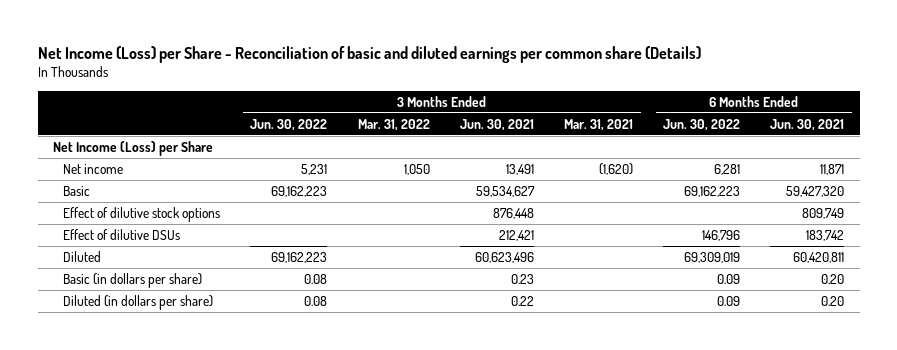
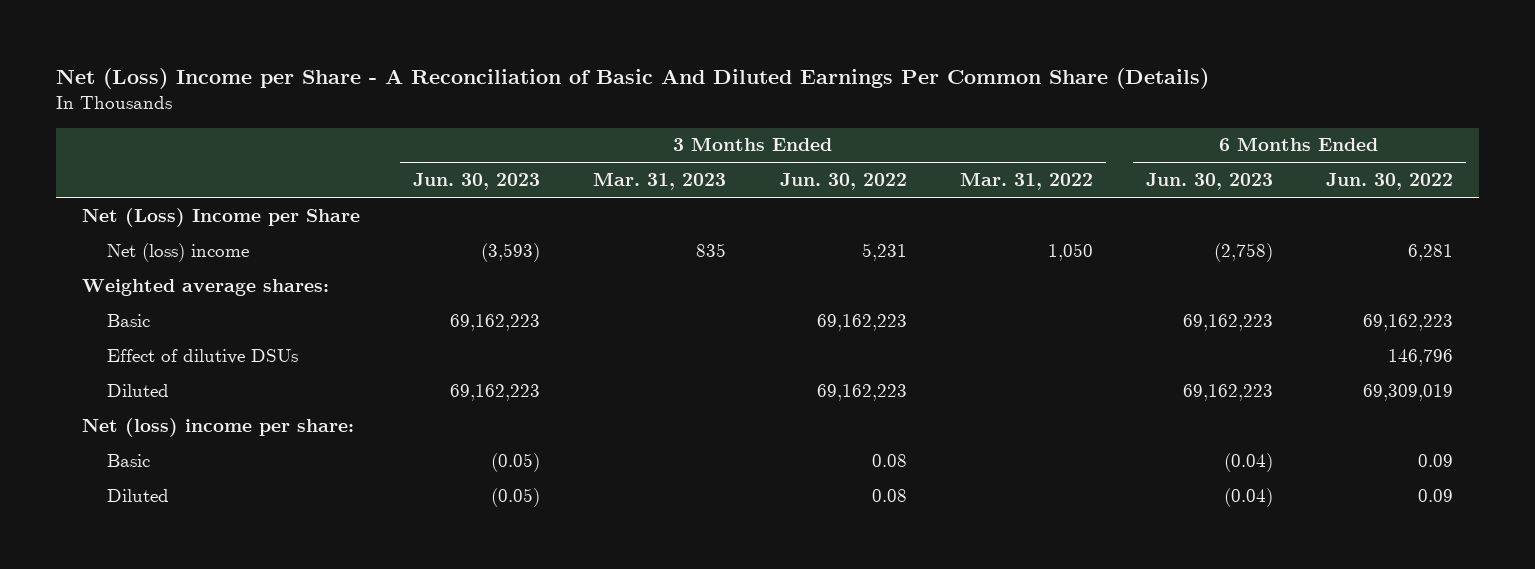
- Net Income (Loss) per Share - Reconciliation of basic and diluted earnings per common share (Details)
+ Net (Loss) Income per Share - A Reconciliation of Basic And Diluted Earnings Per Common Share (Details)
- | 3 Months Ended Jun. 30, 2022 | 3 Months Ended Mar. 31, 2022 | 3 Months Ended Jun. 30, 2021 | 3 Months Ended Mar. 31, 2021 | 6 Months Ended Jun. 30, 2022 | 6 Months Ended Jun. 30, 2021
+ | 3 Months Ended Jun. 30, 2023 | 3 Months Ended Mar. 31, 2023 | 3 Months Ended Jun. 30, 2022 | 3 Months Ended Mar. 31, 2022 | 6 Months Ended Jun. 30, 2023 | 6 Months Ended Jun. 30, 2022
- Net Income (Loss) per Share
- Net income | 5,231 | 1,050 | 13,491 | (1,620) | 6,281 | 11,871
+ Net (Loss) Income per Share
+ Net (loss) income | (3,593) | 835 | 5,231 | 1,050 | (2,758) | 6,281
+ Weighted average shares:
- Effect of dilutive stock options | | | 876,448 | | | 809,749
- Basic (in dollars per share) | 0.08 | | 0.23 | | 0.09 | 0.20
- Diluted (in dollars per share) | 0.08 | | 0.22 | | 0.09 | 0.20
+ Net (loss) income per share:
+ Basic | (0.05) | | 0.08 | | (0.04) | 0.09
+ Diluted | (0.05) | | 0.08 | | (0.04) | 0.09

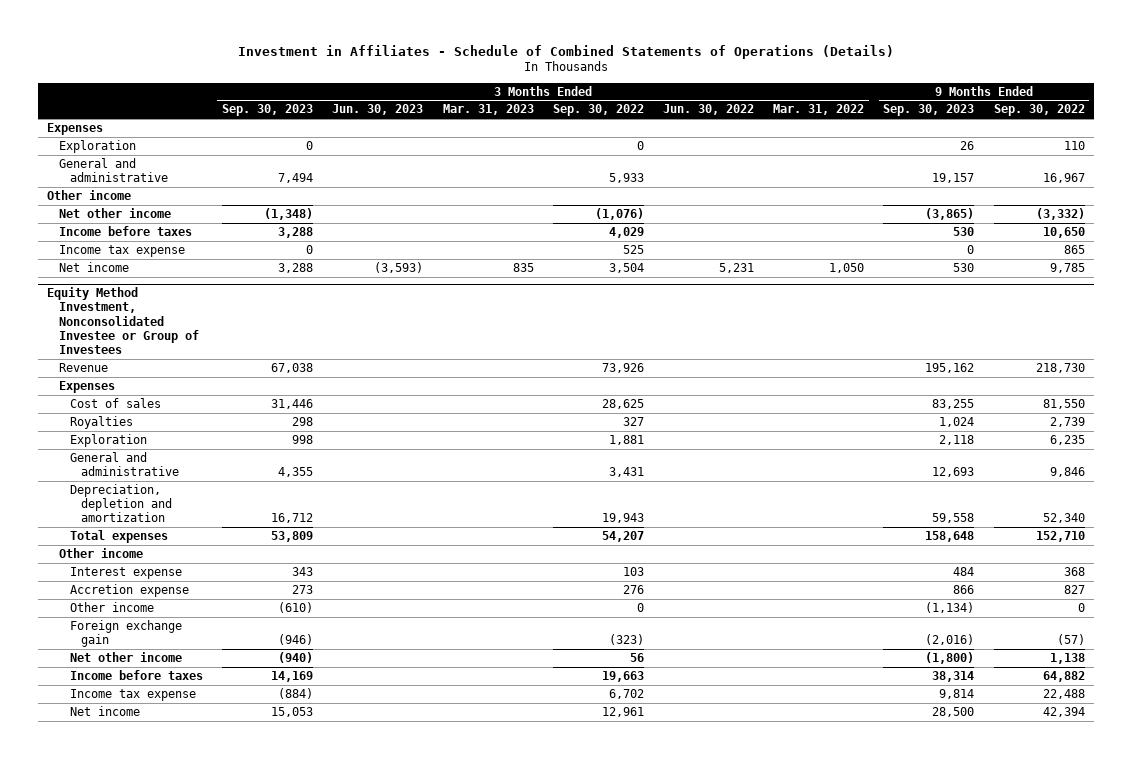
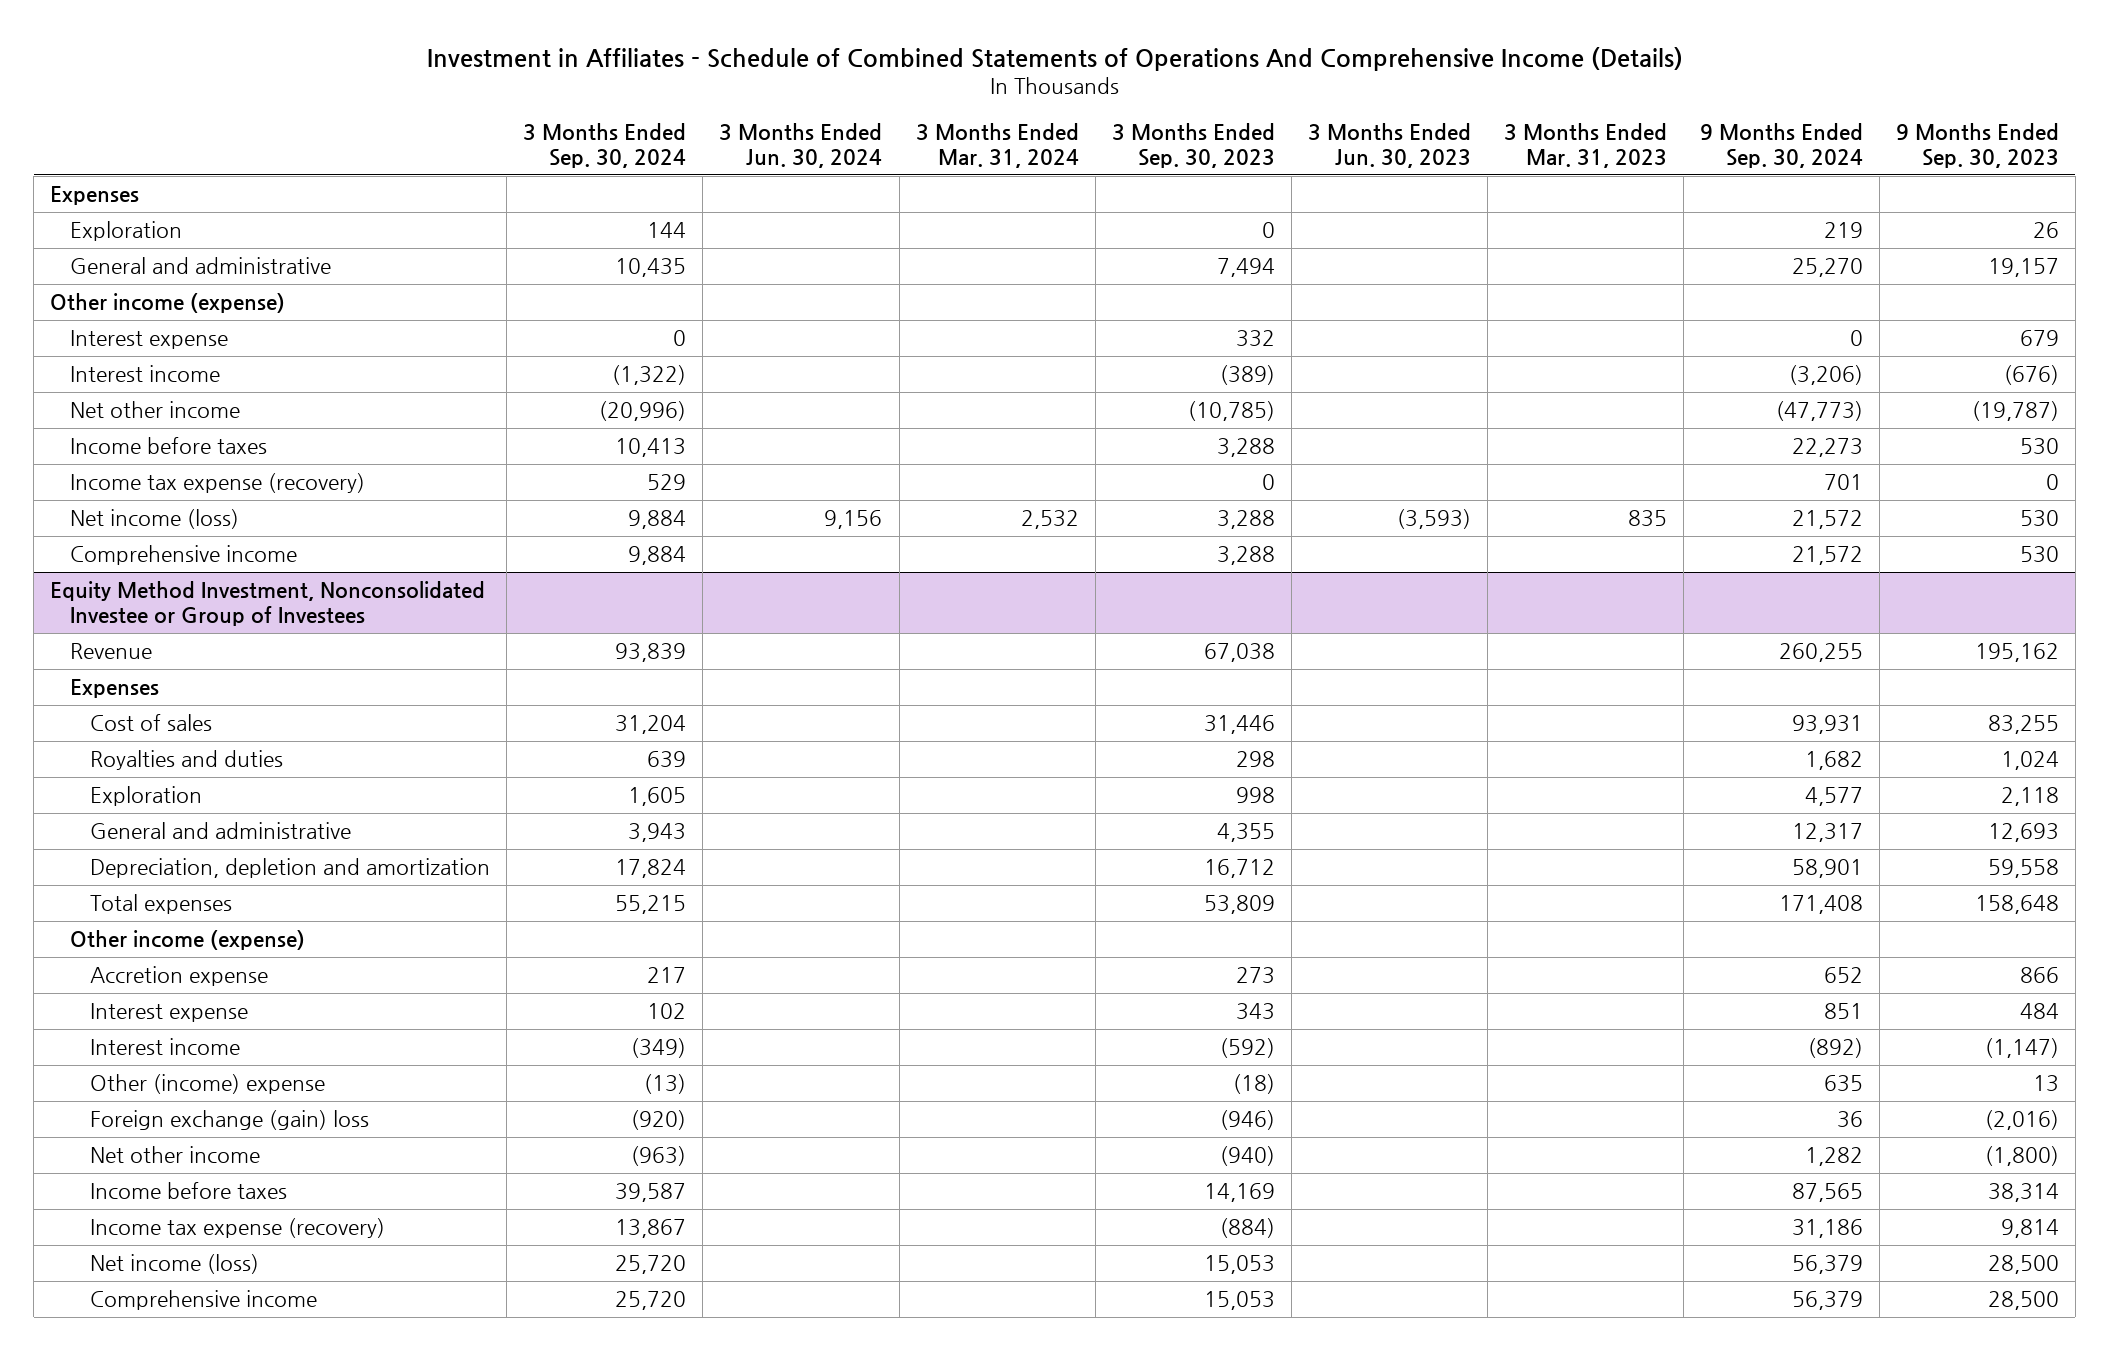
- Investment in Affiliates - Schedule of Combined Statements of Operations (Details)
+ Investment in Affiliates - Schedule of Combined Statements of Operations And Comprehensive Income (Details)
- | 3 Months Ended Sep. 30, 2023 | 3 Months Ended Jun. 30, 2023 | 3 Months Ended Mar. 31, 2023 | 3 Months Ended Sep. 30, 2022 | 3 Months Ended Jun. 30, 2022 | 3 Months Ended Mar. 31, 2022 | 9 Months Ended Sep. 30, 2023 | 9 Months Ended Sep. 30, 2022
+ | 3 Months Ended Sep. 30, 2024 | 3 Months Ended Jun. 30, 2024 | 3 Months Ended Mar. 31, 2024 | 3 Months Ended Sep. 30, 2023 | 3 Months Ended Jun. 30, 2023 | 3 Months Ended Mar. 31, 2023 | 9 Months Ended Sep. 30, 2024 | 9 Months Ended Sep. 30, 2023
- Other income
- Net other income | (1,348) | | | (1,076) | | | (3,865) | (3,332)
+ Other income (expense)
+ Interest expense | 0 | | | 332 | | | 0 | 679
+ Interest income | (1,322) | | | (389) | | | (3,206) | (676)
+ Net other income | (20,996) | | | (10,785) | | | (47,773) | (19,787)
- Income tax expense | 0 | | | 525 | | | 0 | 865
- Net income | 3,288 | (3,593) | 835 | 3,504 | 5,231 | 1,050 | 530 | 9,785
+ Income tax expense (recovery) | 529 | | | 0 | | | 701 | 0
+ Net income (loss) | 9,884 | 9,156 | 2,532 | 3,288 | (3,593) | 835 | 21,572 | 530
+ Comprehensive income | 9,884 | | | 3,288 | | | 21,572 | 530
@ Equity Method Investment, Nonconsolidated Investee or Group of Investees
- Royalties | 298 | | | 327 | | | 1,024 | 2,739
+ Royalties and duties | 639 | | | 298 | | | 1,682 | 1,024
- Other income
+ Other income (expense)
- Other income | (610) | | | 0 | | | (1,134) | 0
- Foreign exchange gain | (946) | | | (323) | | | (2,016) | (57)
moved down: Interest expense | 102 | | | 343 | | | 851 | 484
+ Interest income | (349) | | | (592) | | | (892) | (1,147)
+ Other (income) expense | (13) | | | (18) | | | 635 | 13
+ Foreign exchange (gain) loss | (920) | | | (946) | | | 36 | (2,016)
- Income tax expense | (884) | | | 6,702 | | | 9,814 | 22,488
- Net income | 15,053 | | | 12,961 | | | 28,500 | 42,394
+ Income tax expense (recovery) | 13,867 | | | (884) | | | 31,186 | 9,814
+ Net income (loss) | 25,720 | | | 15,053 | | | 56,379 | 28,500
+ Comprehensive income | 25,720 | | | 15,053 | | | 56,379 | 28,500

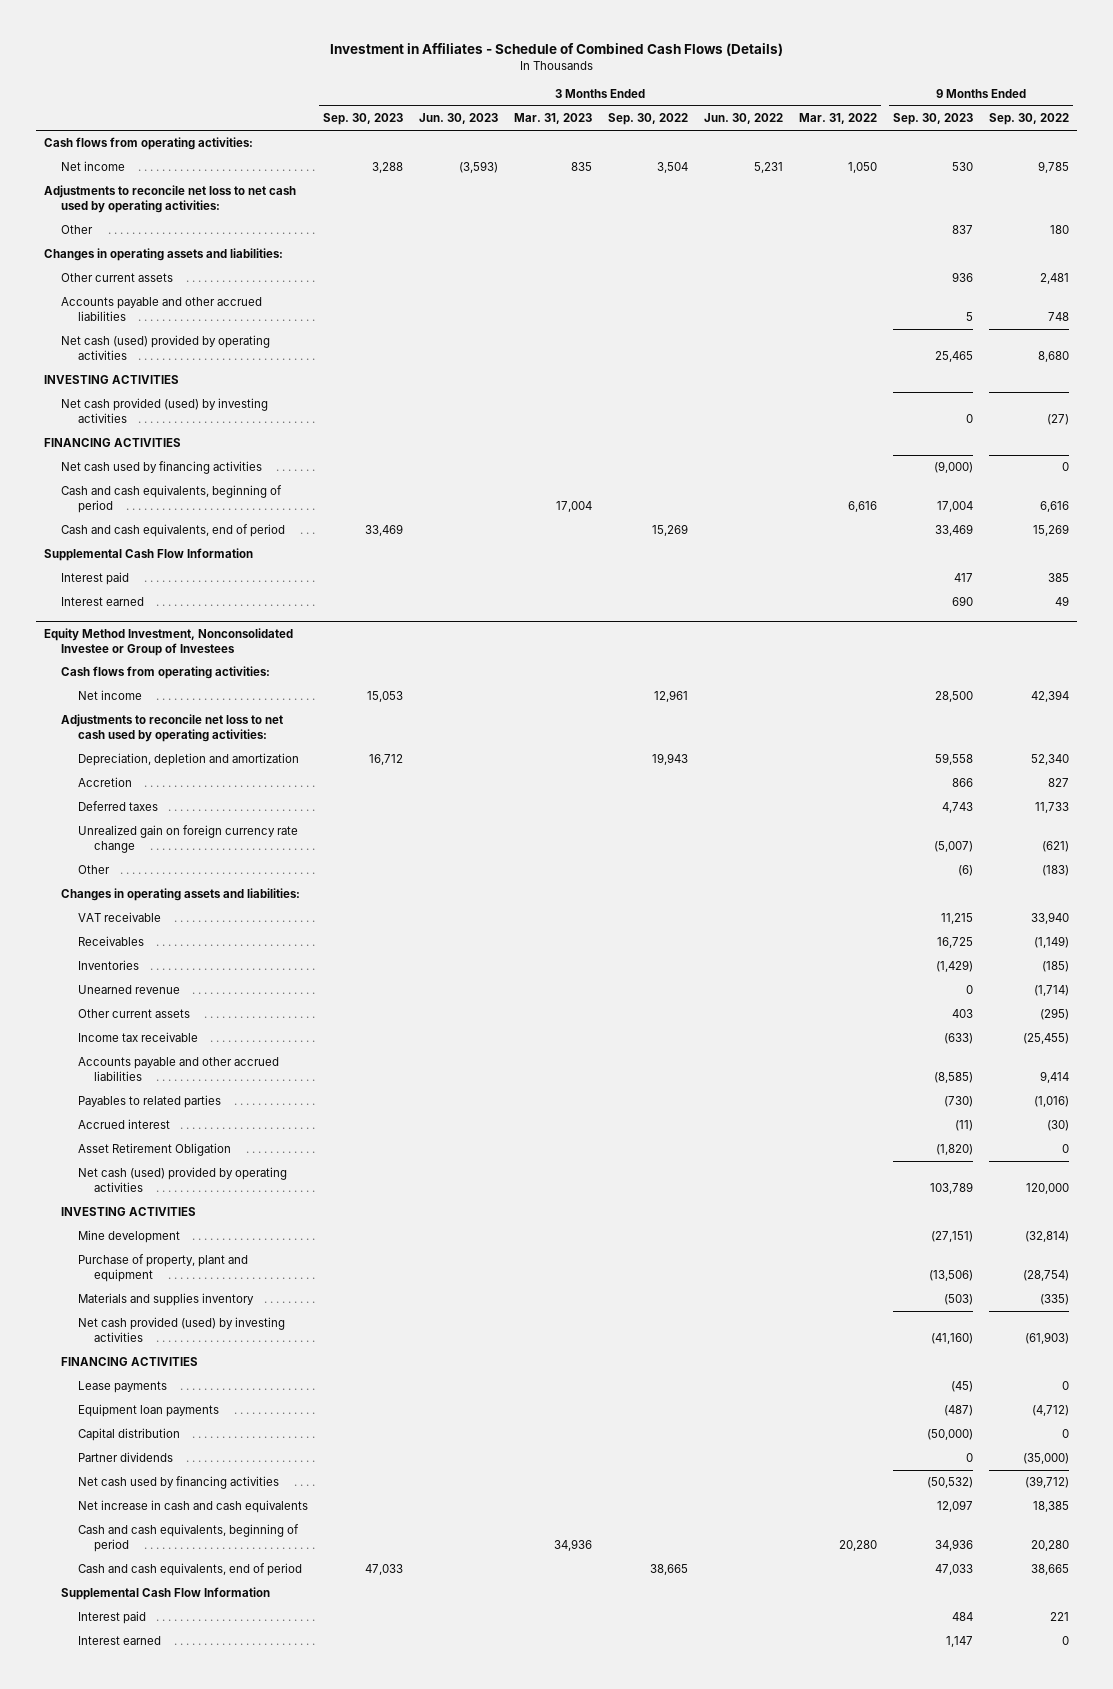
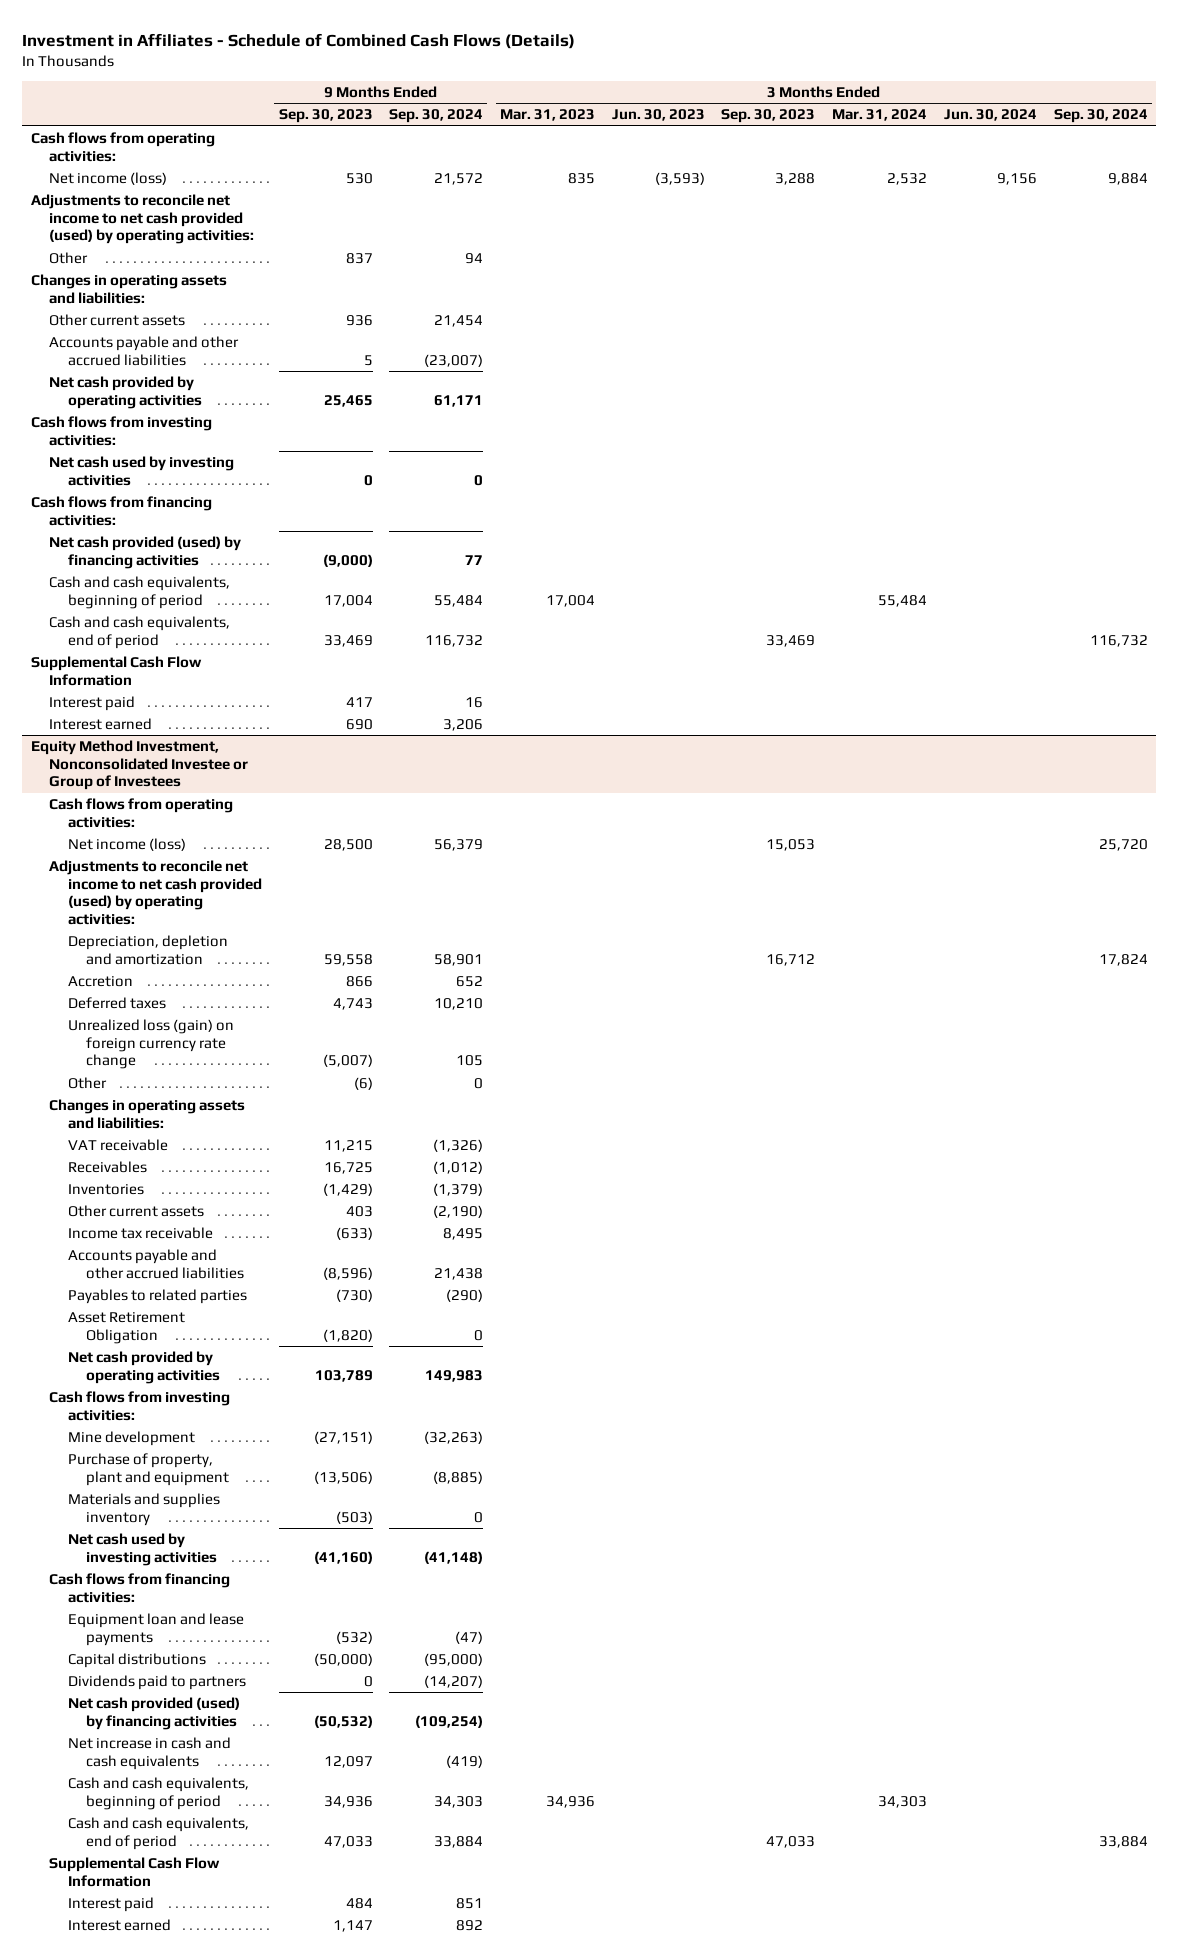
- | 3 Months Ended Sep. 30, 2023 | 3 Months Ended Jun. 30, 2023 | 3 Months Ended Mar. 31, 2023 | 3 Months Ended Sep. 30, 2022 | 3 Months Ended Jun. 30, 2022 | 3 Months Ended Mar. 31, 2022 | 9 Months Ended Sep. 30, 2023 | 9 Months Ended Sep. 30, 2022
+ | 9 Months Ended Sep. 30, 2023 | 9 Months Ended Sep. 30, 2024 | 3 Months Ended Mar. 31, 2023 | 3 Months Ended Jun. 30, 2023 | 3 Months Ended Sep. 30, 2023 | 3 Months Ended Mar. 31, 2024 | 3 Months Ended Jun. 30, 2024 | 3 Months Ended Sep. 30, 2024
- Net income | 3,288 | (3,593) | 835 | 3,504 | 5,231 | 1,050 | 530 | 9,785
- Adjustments to reconcile net loss to net cash used by operating activities:
+ Net income (loss) | 530 | 21,572 | 835 | (3,593) | 3,288 | 2,532 | 9,156 | 9,884
+ Adjustments to reconcile net income to net cash provided (used) by operating activities:
- Net cash (used) provided by operating activities | | | | | | | 25,465 | 8,680
- INVESTING ACTIVITIES
- Net cash provided (used) by investing activities | | | | | | | 0 | (27)
- FINANCING ACTIVITIES
- Net cash used by financing activities | | | | | | | (9,000) | 0
+ Net cash provided by operating activities | 25,465 | 61,171 | | | | | |
+ Cash flows from investing activities:
+ Net cash used by investing activities | 0 | 0 | | | | | |
+ Cash flows from financing activities:
+ Net cash provided (used) by financing activities | (9,000) | 77 | | | | | |
@ Equity Method Investment, Nonconsolidated Investee or Group of Investees
- Net income | 15,053 | | | 12,961 | | | 28,500 | 42,394
- Adjustments to reconcile net loss to net cash used by operating activities:
+ Net income (loss) | 28,500 | 56,379 | | | 15,053 | | | 25,720
+ Adjustments to reconcile net income to net cash provided (used) by operating activities:
- Unrealized gain on foreign currency rate change | | | | | | | (5,007) | (621)
+ Unrealized loss (gain) on foreign currency rate change | (5,007) | 105 | | | | | |
- Unearned revenue | | | | | | | 0 | (1,714)
- Accounts payable and other accrued liabilities | | | | | | | (8,585) | 9,414
+ Accounts payable and other accrued liabilities | (8,596) | 21,438 | | | | | |
- Accrued interest | | | | | | | (11) | (30)
- Net cash (used) provided by operating activities | | | | | | | 103,789 | 120,000
- INVESTING ACTIVITIES
+ Net cash provided by operating activities | 103,789 | 149,983 | | | | | |
+ Cash flows from investing activities:
- Net cash provided (used) by investing activities | | | | | | | (41,160) | (61,903)
- FINANCING ACTIVITIES
- Lease payments | | | | | | | (45) | 0
- Equipment loan payments | | | | | | | (487) | (4,712)
- Capital distribution | | | | | | | (50,000) | 0
- Partner dividends | | | | | | | 0 | (35,000)
- Net cash used by financing activities | | | | | | | (50,532) | (39,712)
+ Net cash used by investing activities | (41,160) | (41,148) | | | | | |
+ Cash flows from financing activities:
+ Equipment loan and lease payments | (532) | (47) | | | | | |
+ Capital distributions | (50,000) | (95,000) | | | | | |
+ Dividends paid to partners | 0 | (14,207) | | | | | |
+ Net cash provided (used) by financing activities | (50,532) | (109,254) | | | | | |

